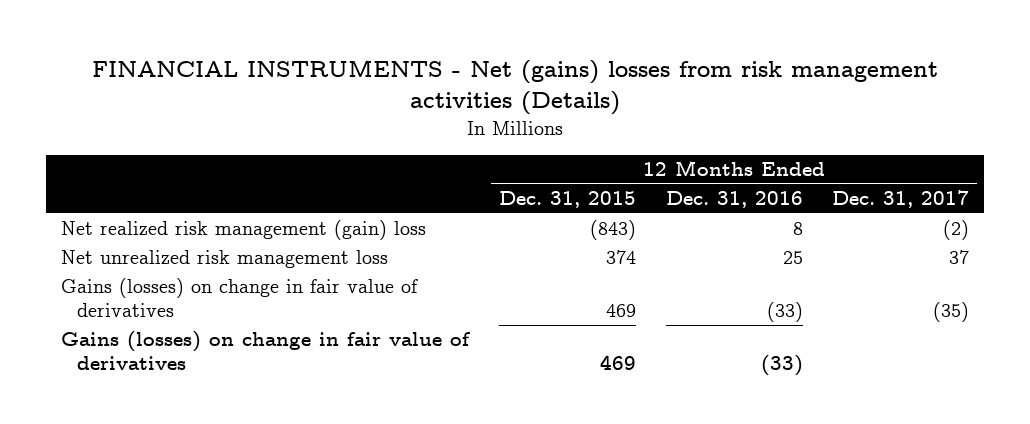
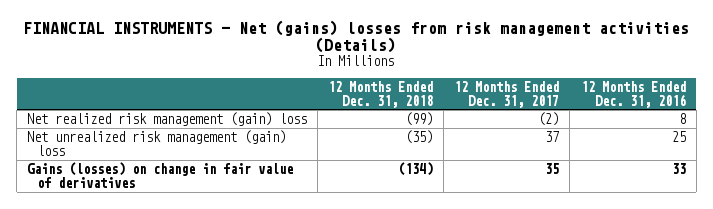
- | 12 Months Ended Dec. 31, 2015 | 12 Months Ended Dec. 31, 2016 | 12 Months Ended Dec. 31, 2017
+ | 12 Months Ended Dec. 31, 2018 | 12 Months Ended Dec. 31, 2017 | 12 Months Ended Dec. 31, 2016
- Net unrealized risk management loss | 374 | 25 | 37
- Gains (losses) on change in fair value of derivatives | 469 | (33) | (35)
- Gains (losses) on change in fair value of derivatives | 469 | (33) |
+ Net unrealized risk management (gain) loss | (35) | 37 | 25
+ Gains (losses) on change in fair value of derivatives | (134) | 35 | 33

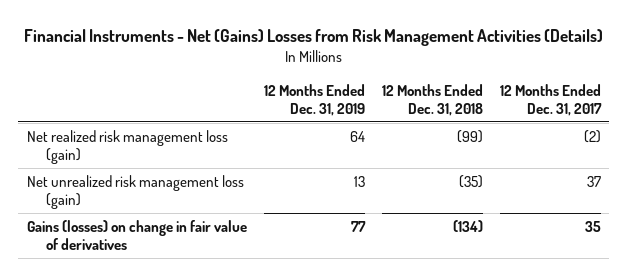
- FINANCIAL INSTRUMENTS - Net (gains) losses from risk management activities (Details)
+ Financial Instruments - Net (Gains) Losses from Risk Management Activities (Details)
- | 12 Months Ended Dec. 31, 2018 | 12 Months Ended Dec. 31, 2017 | 12 Months Ended Dec. 31, 2016
+ | 12 Months Ended Dec. 31, 2019 | 12 Months Ended Dec. 31, 2018 | 12 Months Ended Dec. 31, 2017
- Net realized risk management (gain) loss | (99) | (2) | 8
- Net unrealized risk management (gain) loss | (35) | 37 | 25
+ Net realized risk management loss (gain) | 64 | (99) | (2)
+ Net unrealized risk management loss (gain) | 13 | (35) | 37

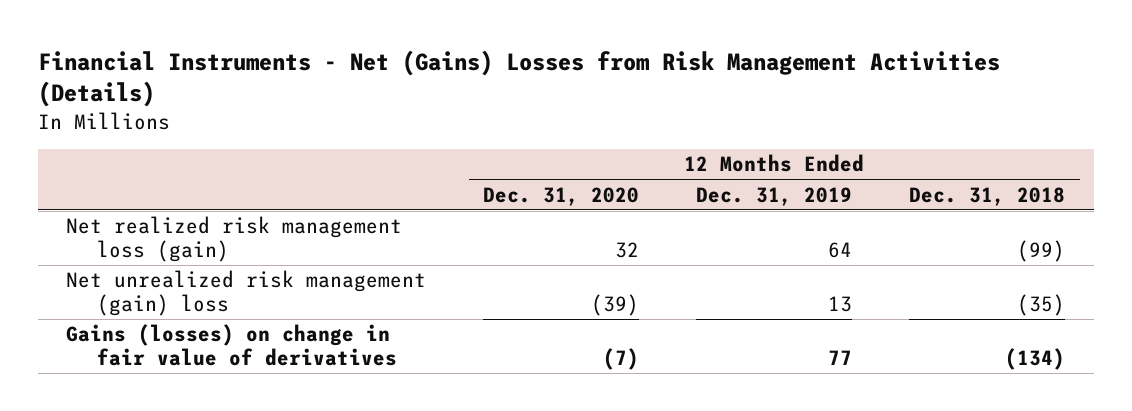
- | 12 Months Ended Dec. 31, 2019 | 12 Months Ended Dec. 31, 2018 | 12 Months Ended Dec. 31, 2017
+ | 12 Months Ended Dec. 31, 2020 | 12 Months Ended Dec. 31, 2019 | 12 Months Ended Dec. 31, 2018
- Net unrealized risk management loss (gain) | 13 | (35) | 37
+ Net unrealized risk management (gain) loss | (39) | 13 | (35)

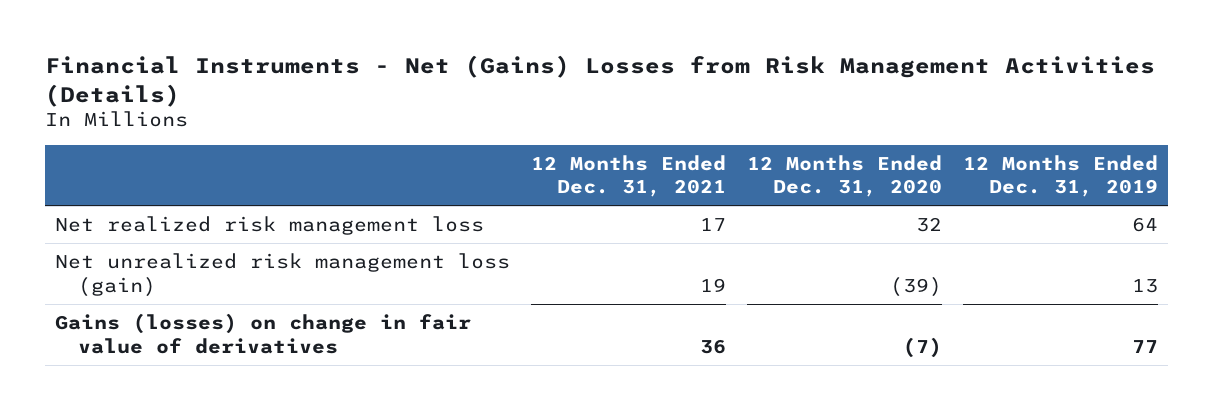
- | 12 Months Ended Dec. 31, 2020 | 12 Months Ended Dec. 31, 2019 | 12 Months Ended Dec. 31, 2018
+ | 12 Months Ended Dec. 31, 2021 | 12 Months Ended Dec. 31, 2020 | 12 Months Ended Dec. 31, 2019
- Net realized risk management loss (gain) | 32 | 64 | (99)
- Net unrealized risk management (gain) loss | (39) | 13 | (35)
+ Net realized risk management loss | 17 | 32 | 64
+ Net unrealized risk management loss (gain) | 19 | (39) | 13

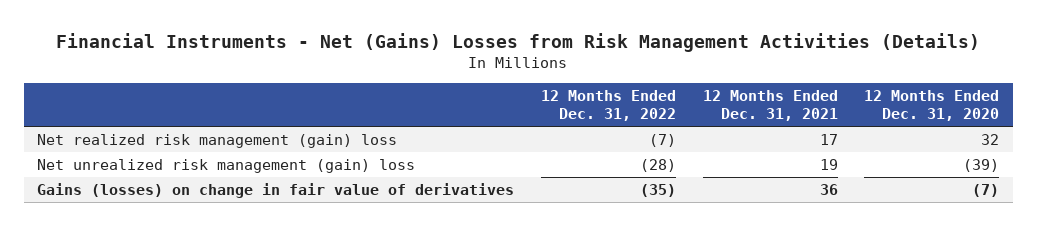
- | 12 Months Ended Dec. 31, 2021 | 12 Months Ended Dec. 31, 2020 | 12 Months Ended Dec. 31, 2019
+ | 12 Months Ended Dec. 31, 2022 | 12 Months Ended Dec. 31, 2021 | 12 Months Ended Dec. 31, 2020
- Net realized risk management loss | 17 | 32 | 64
- Net unrealized risk management loss (gain) | 19 | (39) | 13
+ Net realized risk management (gain) loss | (7) | 17 | 32
+ Net unrealized risk management (gain) loss | (28) | 19 | (39)

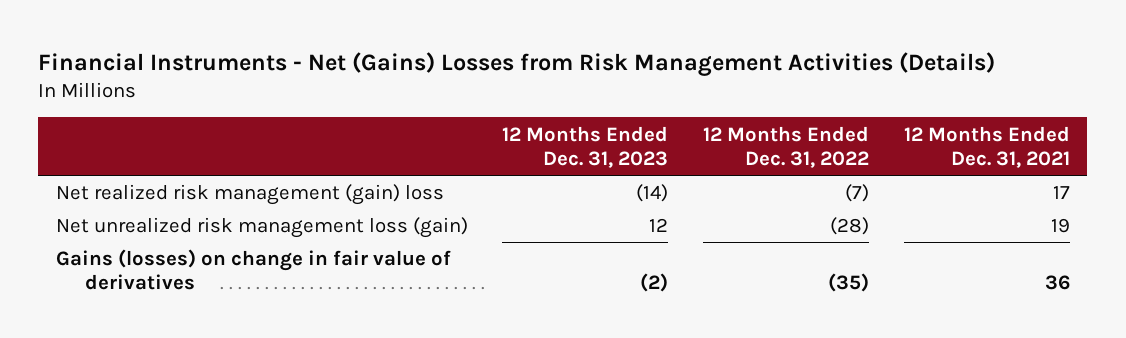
- | 12 Months Ended Dec. 31, 2022 | 12 Months Ended Dec. 31, 2021 | 12 Months Ended Dec. 31, 2020
+ | 12 Months Ended Dec. 31, 2023 | 12 Months Ended Dec. 31, 2022 | 12 Months Ended Dec. 31, 2021
- Net unrealized risk management (gain) loss | (28) | 19 | (39)
+ Net unrealized risk management loss (gain) | 12 | (28) | 19

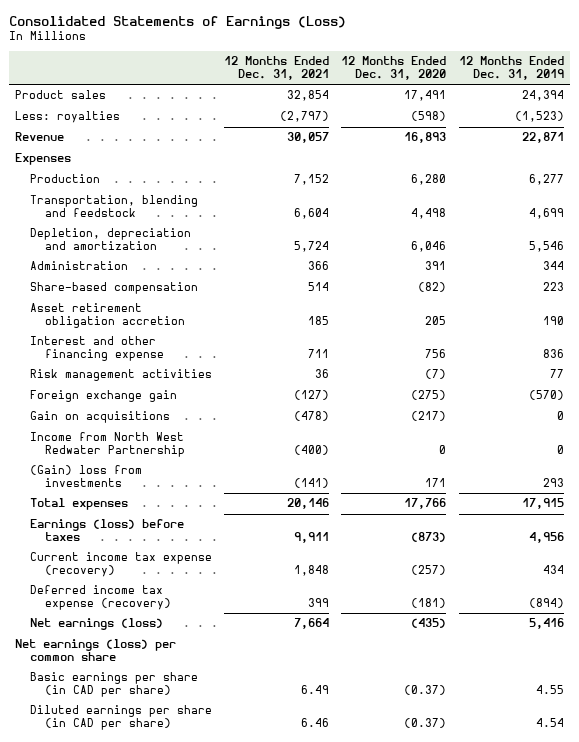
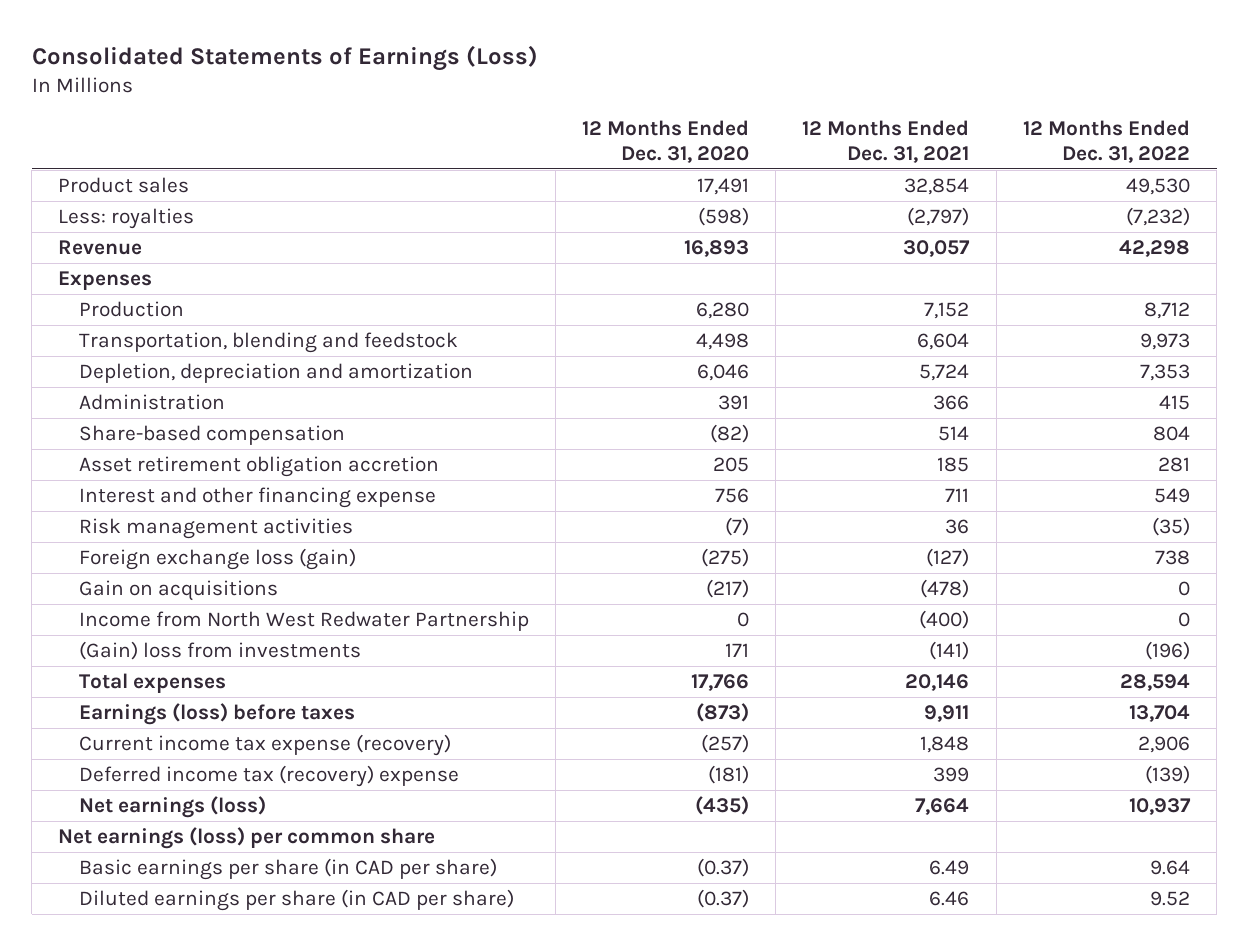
- | 12 Months Ended Dec. 31, 2021 | 12 Months Ended Dec. 31, 2020 | 12 Months Ended Dec. 31, 2019
+ | 12 Months Ended Dec. 31, 2020 | 12 Months Ended Dec. 31, 2021 | 12 Months Ended Dec. 31, 2022
- Foreign exchange gain | (127) | (275) | (570)
+ Foreign exchange loss (gain) | (275) | (127) | 738
- Deferred income tax expense (recovery) | 399 | (181) | (894)
+ Deferred income tax (recovery) expense | (181) | 399 | (139)

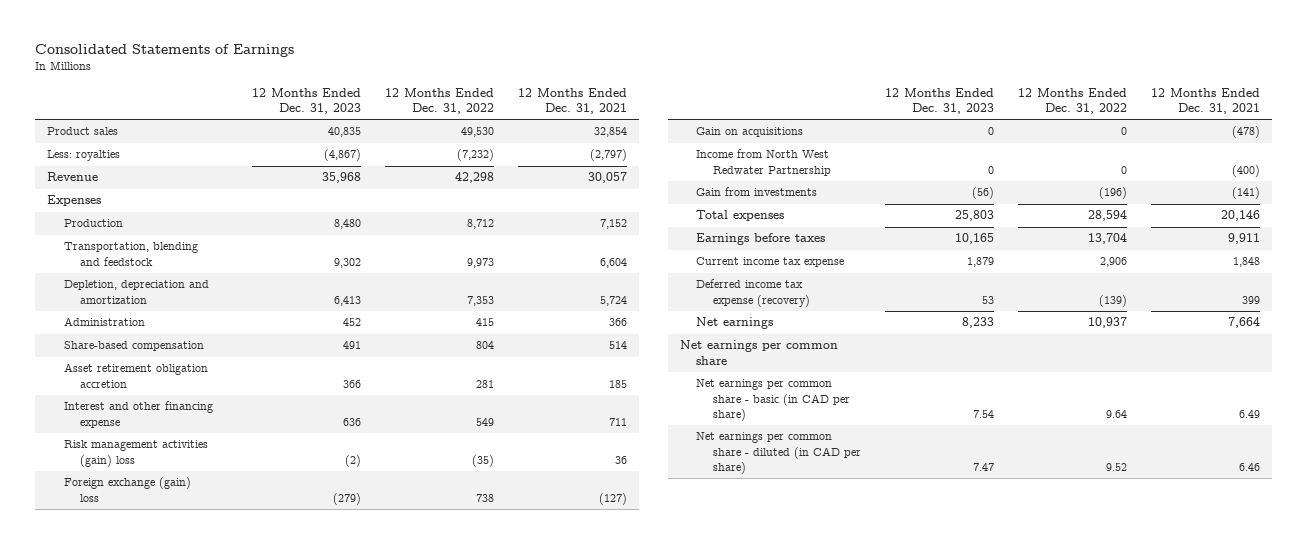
- Consolidated Statements of Earnings (Loss)
+ Consolidated Statements of Earnings
- | 12 Months Ended Dec. 31, 2020 | 12 Months Ended Dec. 31, 2021 | 12 Months Ended Dec. 31, 2022
+ | 12 Months Ended Dec. 31, 2023 | 12 Months Ended Dec. 31, 2022 | 12 Months Ended Dec. 31, 2021
- Risk management activities | (7) | 36 | (35)
- Foreign exchange loss (gain) | (275) | (127) | 738
+ Risk management activities (gain) loss | (2) | (35) | 36
+ Foreign exchange (gain) loss | (279) | 738 | (127)
- (Gain) loss from investments | 171 | (141) | (196)
+ Gain from investments | (56) | (196) | (141)
- Earnings (loss) before taxes | (873) | 9,911 | 13,704
- Current income tax expense (recovery) | (257) | 1,848 | 2,906
- Deferred income tax (recovery) expense | (181) | 399 | (139)
- Net earnings (loss) | (435) | 7,664 | 10,937
- Net earnings (loss) per common share
- Basic earnings per share (in CAD per share) | (0.37) | 6.49 | 9.64
- Diluted earnings per share (in CAD per share) | (0.37) | 6.46 | 9.52
+ Earnings before taxes | 10,165 | 13,704 | 9,911
+ Current income tax expense | 1,879 | 2,906 | 1,848
+ Deferred income tax expense (recovery) | 53 | (139) | 399
+ Net earnings | 8,233 | 10,937 | 7,664
+ Net earnings per common share
+ Net earnings per common share - basic (in CAD per share) | 7.54 | 9.64 | 6.49
+ Net earnings per common share - diluted (in CAD per share) | 7.47 | 9.52 | 6.46

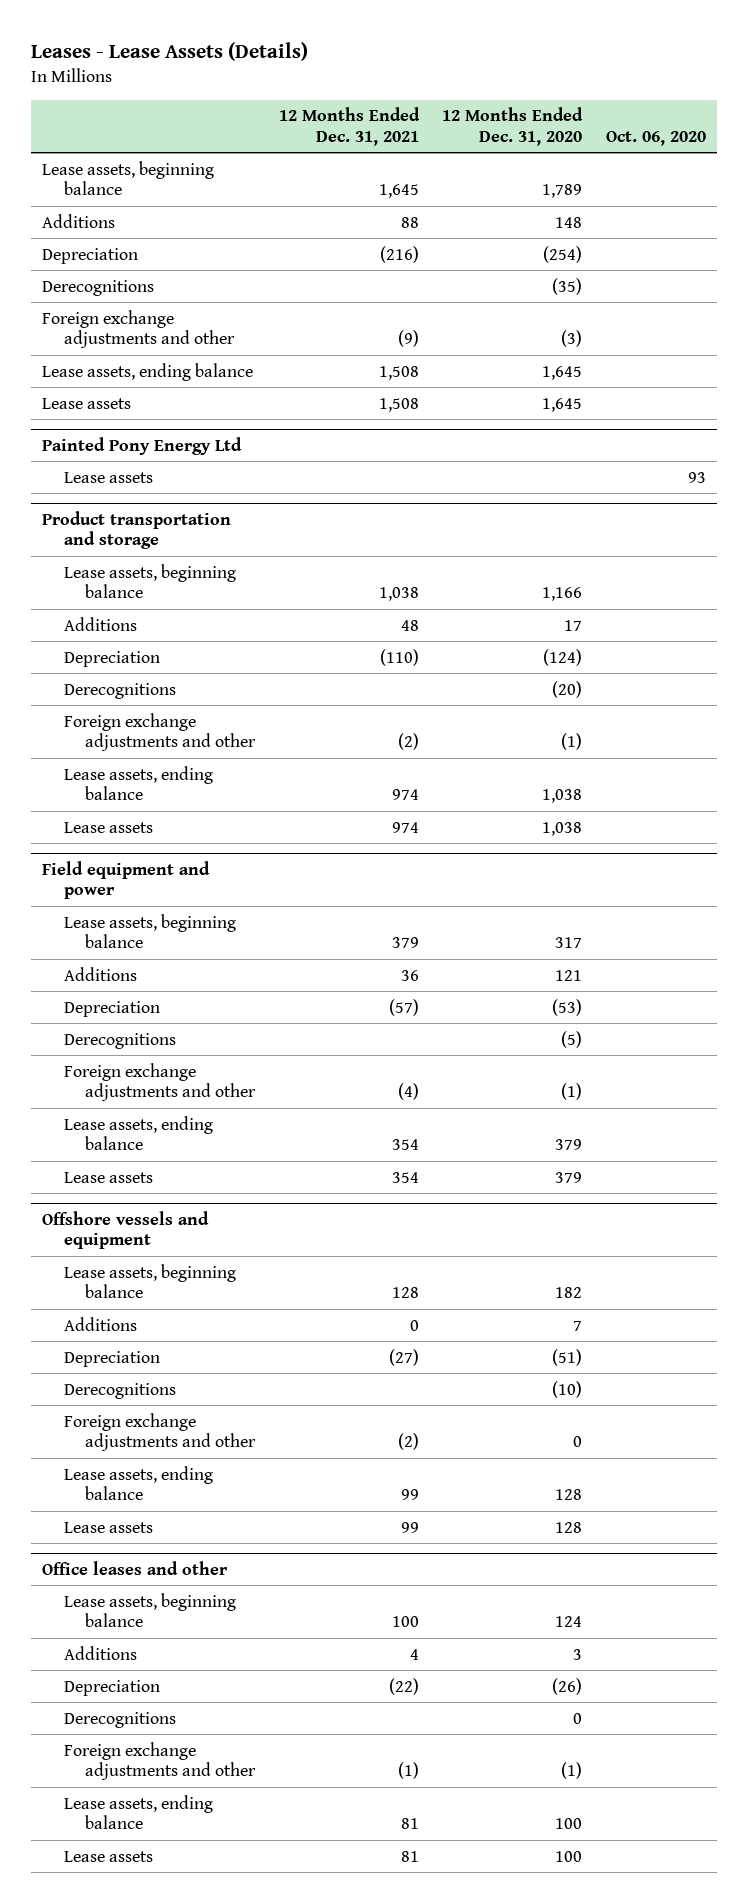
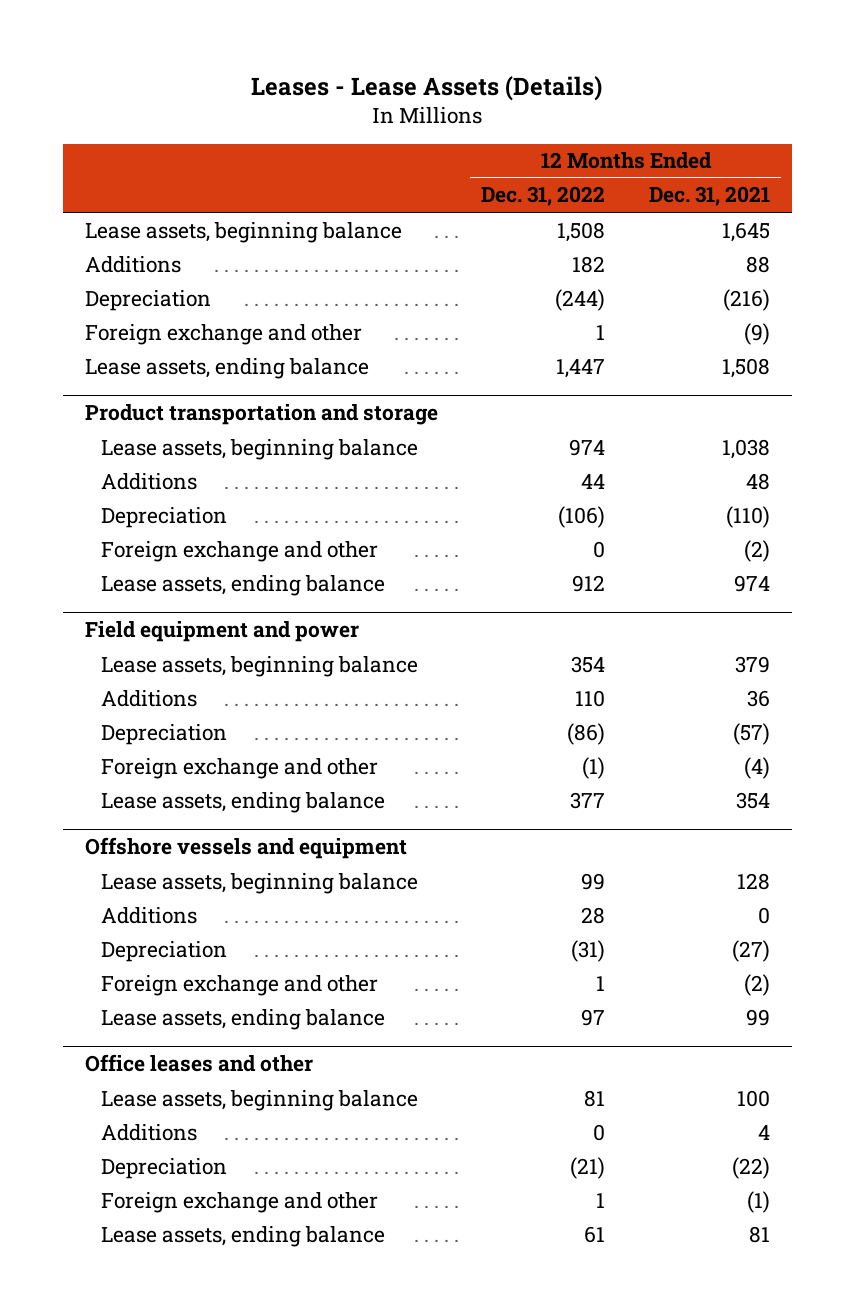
- | 12 Months Ended Dec. 31, 2021 | 12 Months Ended Dec. 31, 2020 | Oct. 06, 2020
+ | 12 Months Ended Dec. 31, 2022 | 12 Months Ended Dec. 31, 2021
- Derecognitions | | (35) |
- Foreign exchange adjustments and other | (9) | (3) |
+ Foreign exchange and other | 1 | (9)
- Lease assets | 1,508 | 1,645 |
- Painted Pony Energy Ltd
- Lease assets | | | 93
@ Product transportation and storage
- Derecognitions | | (20) |
- Foreign exchange adjustments and other | (2) | (1) |
+ Foreign exchange and other | 0 | (2)
- Lease assets | 974 | 1,038 |
@ Field equipment and power
- Derecognitions | | (5) |
- Foreign exchange adjustments and other | (4) | (1) |
+ Foreign exchange and other | (1) | (4)
- Lease assets | 354 | 379 |
@ Offshore vessels and equipment
- Derecognitions | | (10) |
- Foreign exchange adjustments and other | (2) | 0 |
+ Foreign exchange and other | 1 | (2)
- Lease assets | 99 | 128 |
@ Office leases and other
- Derecognitions | | 0 |
- Foreign exchange adjustments and other | (1) | (1) |
+ Foreign exchange and other | 1 | (1)
- Lease assets | 81 | 100 |

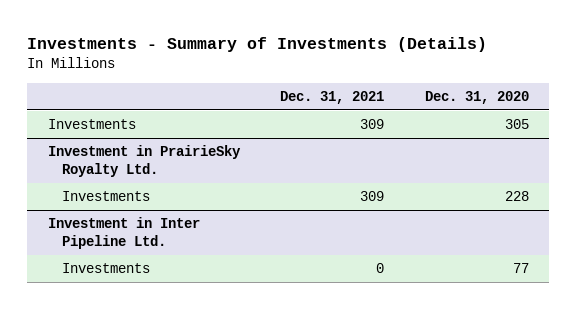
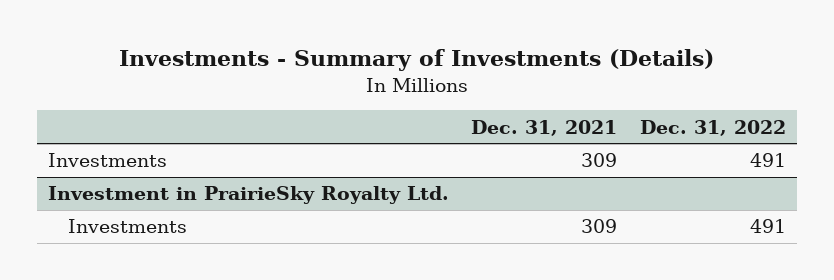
- | Dec. 31, 2021 | Dec. 31, 2020
+ | Dec. 31, 2021 | Dec. 31, 2022
- Investment in Inter Pipeline Ltd.
- Investments | 0 | 77

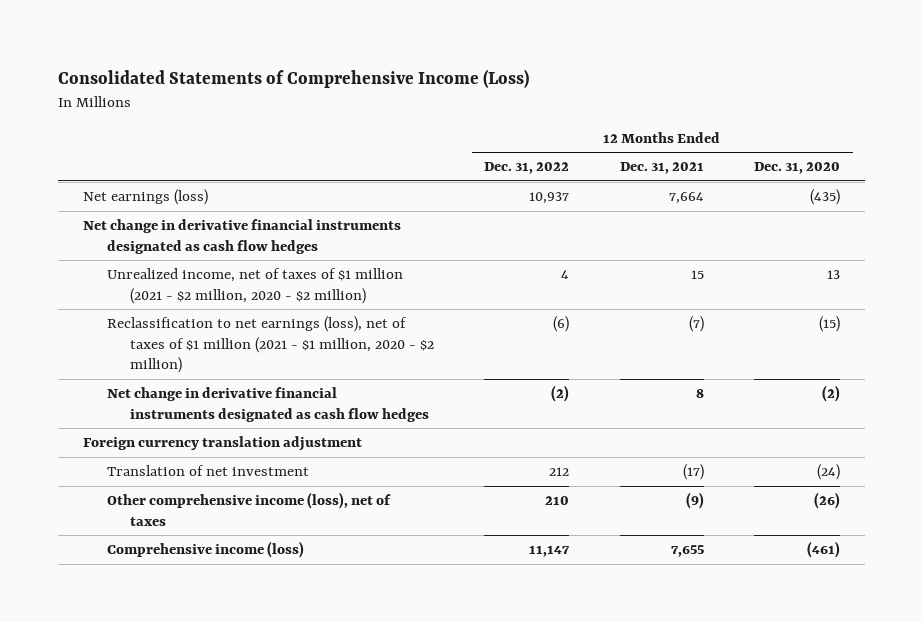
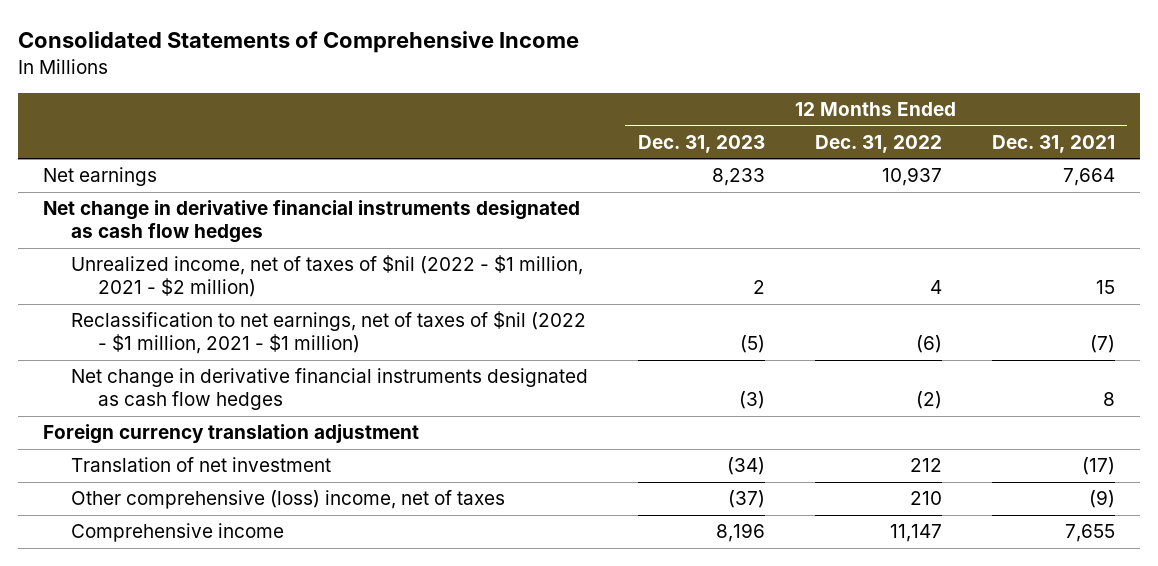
- Consolidated Statements of Comprehensive Income (Loss)
+ Consolidated Statements of Comprehensive Income
- | 12 Months Ended Dec. 31, 2022 | 12 Months Ended Dec. 31, 2021 | 12 Months Ended Dec. 31, 2020
+ | 12 Months Ended Dec. 31, 2023 | 12 Months Ended Dec. 31, 2022 | 12 Months Ended Dec. 31, 2021
- Net earnings (loss) | 10,937 | 7,664 | (435)
+ Net earnings | 8,233 | 10,937 | 7,664
- Unrealized income, net of taxes of $1 million (2021 - $2 million, 2020 - $2 million) | 4 | 15 | 13
- Reclassification to net earnings (loss), net of taxes of $1 million (2021 - $1 million, 2020 - $2 million) | (6) | (7) | (15)
+ Unrealized income, net of taxes of $nil (2022 - $1 million, 2021 - $2 million) | 2 | 4 | 15
+ Reclassification to net earnings, net of taxes of $nil (2022 - $1 million, 2021 - $1 million) | (5) | (6) | (7)
- Other comprehensive income (loss), net of taxes | 210 | (9) | (26)
- Comprehensive income (loss) | 11,147 | 7,655 | (461)
+ Other comprehensive (loss) income, net of taxes | (37) | 210 | (9)
+ Comprehensive income | 8,196 | 11,147 | 7,655

